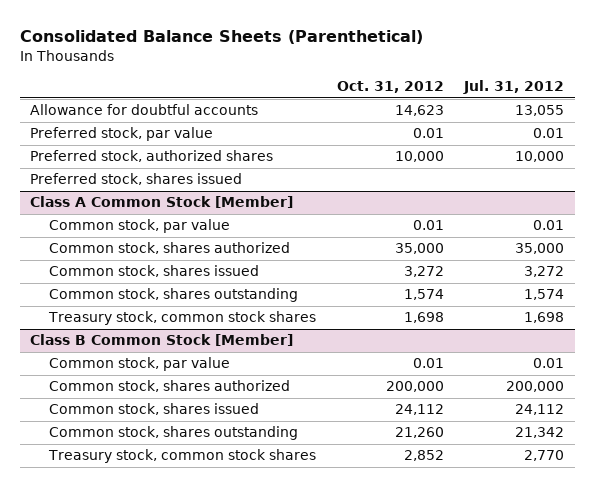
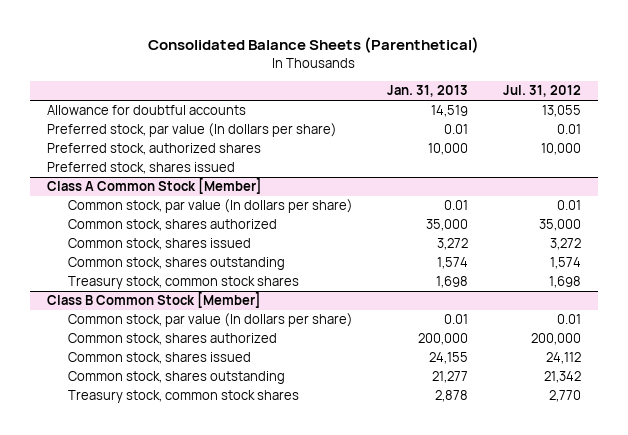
- | Oct. 31, 2012 | Jul. 31, 2012
+ | Jan. 31, 2013 | Jul. 31, 2012
- Preferred stock, par value | 0.01 | 0.01
+ Preferred stock, par value (In dollars per share) | 0.01 | 0.01
@ Class A Common Stock [Member]
- Common stock, par value | 0.01 | 0.01
+ Common stock, par value (In dollars per share) | 0.01 | 0.01
@ Class B Common Stock [Member]
- Common stock, par value | 0.01 | 0.01
+ Common stock, par value (In dollars per share) | 0.01 | 0.01

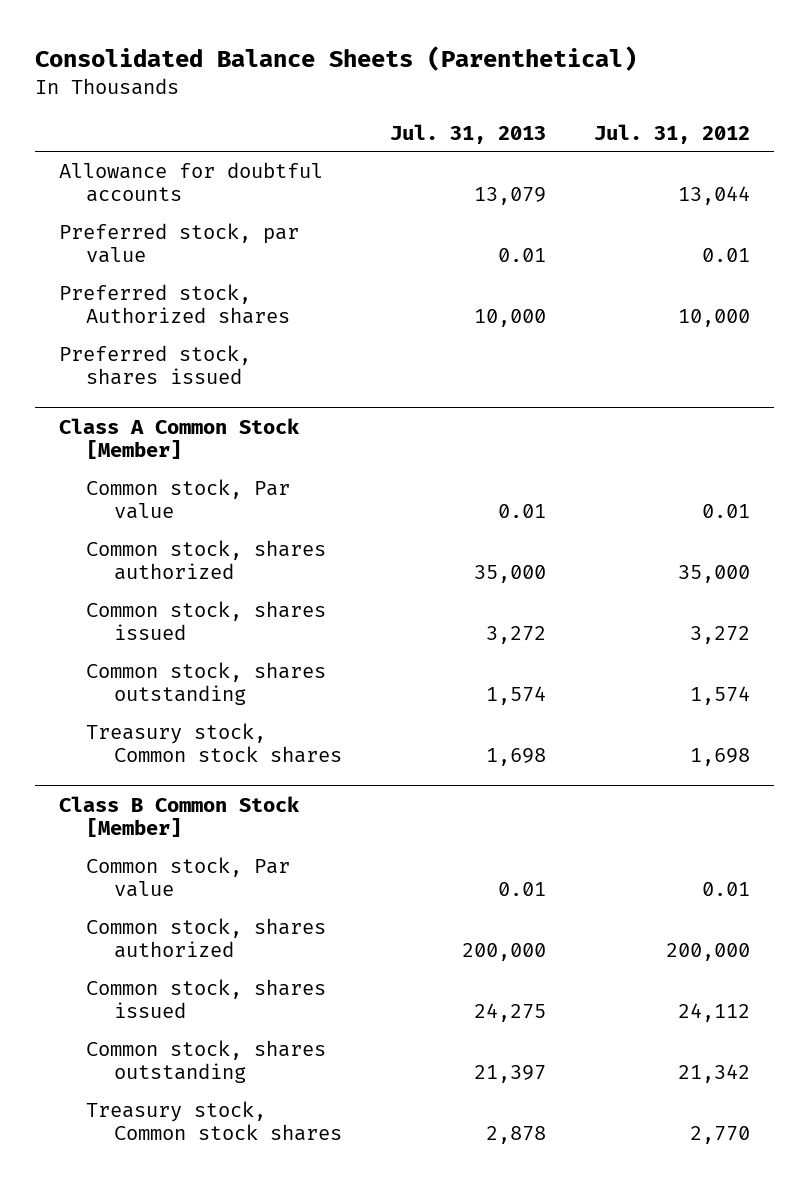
- | Jan. 31, 2013 | Jul. 31, 2012
+ | Jul. 31, 2013 | Jul. 31, 2012
- Allowance for doubtful accounts | 14,519 | 13,055
- Preferred stock, par value (In dollars per share) | 0.01 | 0.01
- Preferred stock, authorized shares | 10,000 | 10,000
+ Allowance for doubtful accounts | 13,079 | 13,044
+ Preferred stock, par value | 0.01 | 0.01
+ Preferred stock, Authorized shares | 10,000 | 10,000
@ Class A Common Stock [Member]
- Common stock, par value (In dollars per share) | 0.01 | 0.01
+ Common stock, Par value | 0.01 | 0.01
- Treasury stock, common stock shares | 1,698 | 1,698
+ Treasury stock, Common stock shares | 1,698 | 1,698
@ Class B Common Stock [Member]
- Common stock, par value (In dollars per share) | 0.01 | 0.01
+ Common stock, Par value | 0.01 | 0.01
- Treasury stock, common stock shares | 2,878 | 2,770
+ Treasury stock, Common stock shares | 2,878 | 2,770

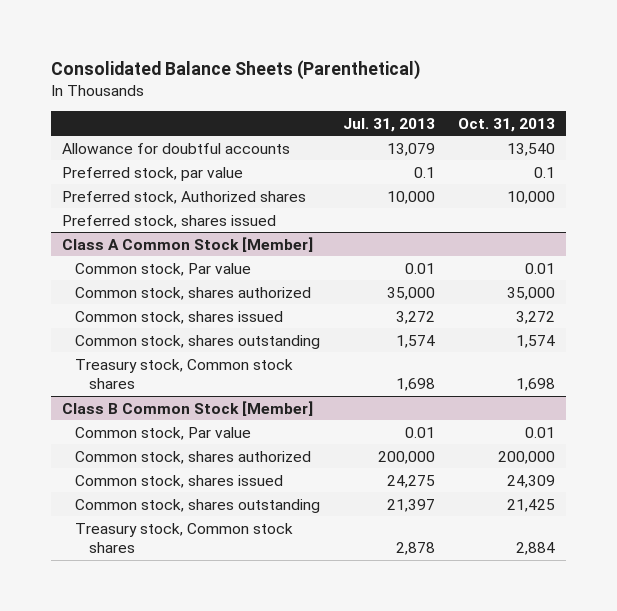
- | Jul. 31, 2013 | Jul. 31, 2012
+ | Jul. 31, 2013 | Oct. 31, 2013
- Preferred stock, par value | 0.01 | 0.01
+ Preferred stock, par value | 0.1 | 0.1

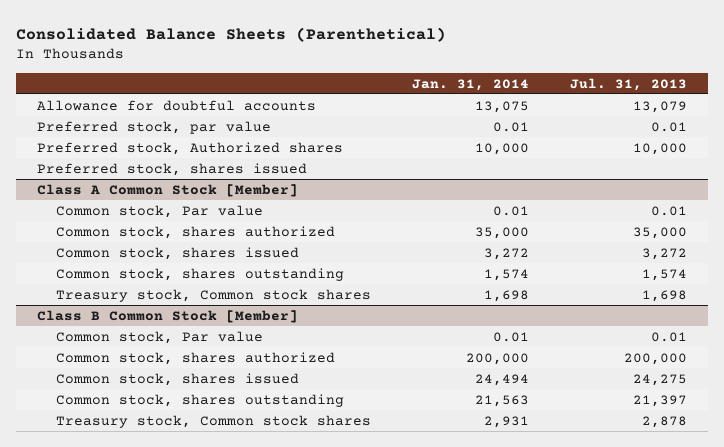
- | Jul. 31, 2013 | Oct. 31, 2013
+ | Jan. 31, 2014 | Jul. 31, 2013
- Preferred stock, par value | 0.1 | 0.1
+ Preferred stock, par value | 0.01 | 0.01

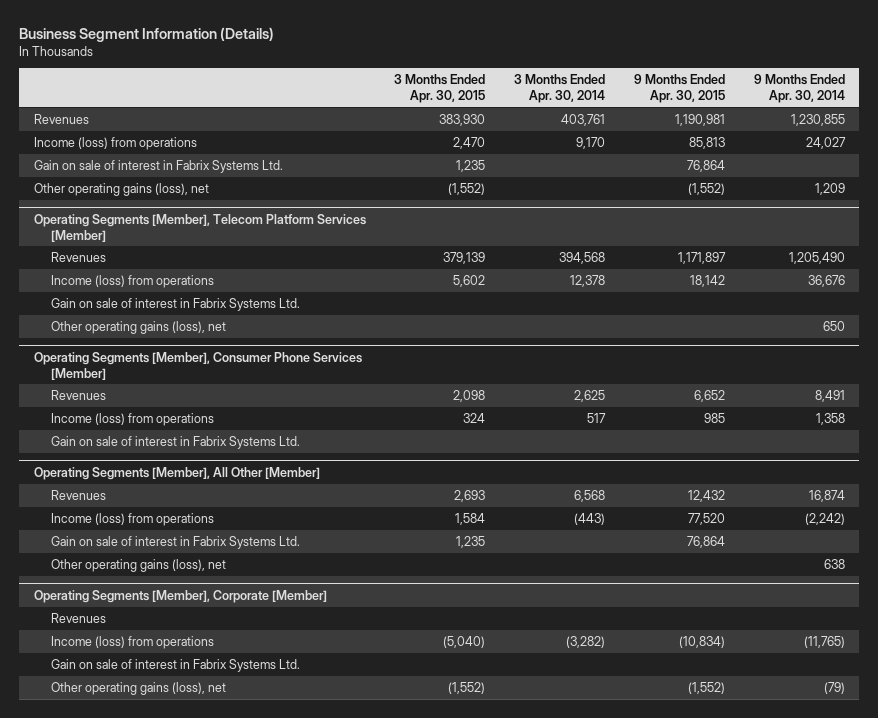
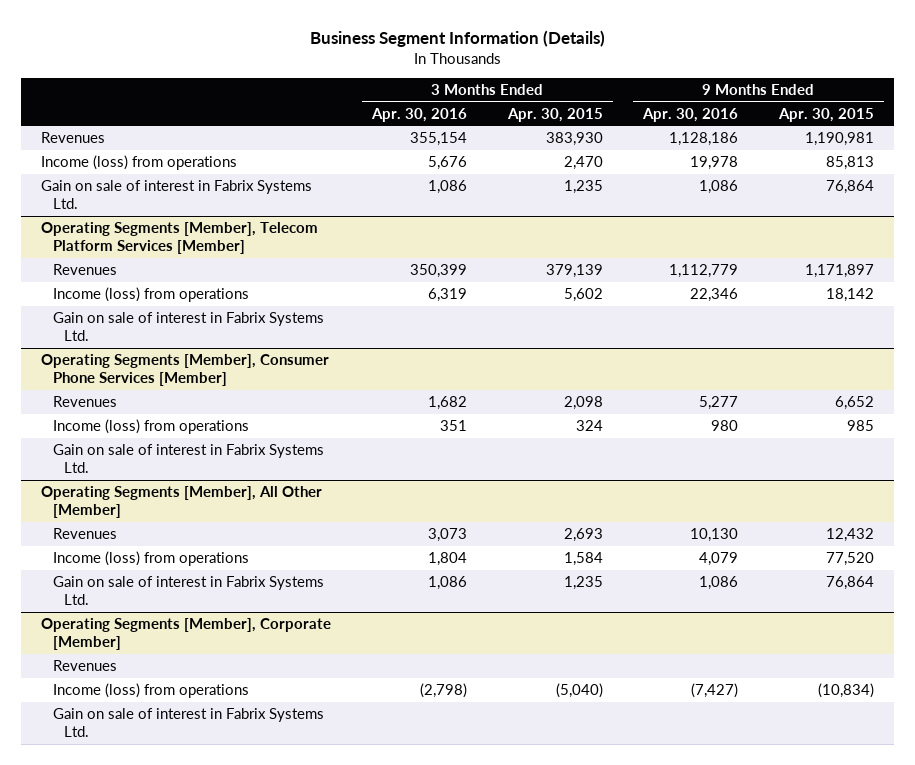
- | 3 Months Ended Apr. 30, 2015 | 3 Months Ended Apr. 30, 2014 | 9 Months Ended Apr. 30, 2015 | 9 Months Ended Apr. 30, 2014
+ | 3 Months Ended Apr. 30, 2016 | 3 Months Ended Apr. 30, 2015 | 9 Months Ended Apr. 30, 2016 | 9 Months Ended Apr. 30, 2015
- Other operating gains (loss), net | (1,552) | | (1,552) | 1,209
@ Operating Segments [Member], Telecom Platform Services [Member]
- Other operating gains (loss), net | | | | 650
@ Operating Segments [Member], All Other [Member]
- Other operating gains (loss), net | | | | 638
@ Operating Segments [Member], Corporate [Member]
- Other operating gains (loss), net | (1,552) | | (1,552) | (79)

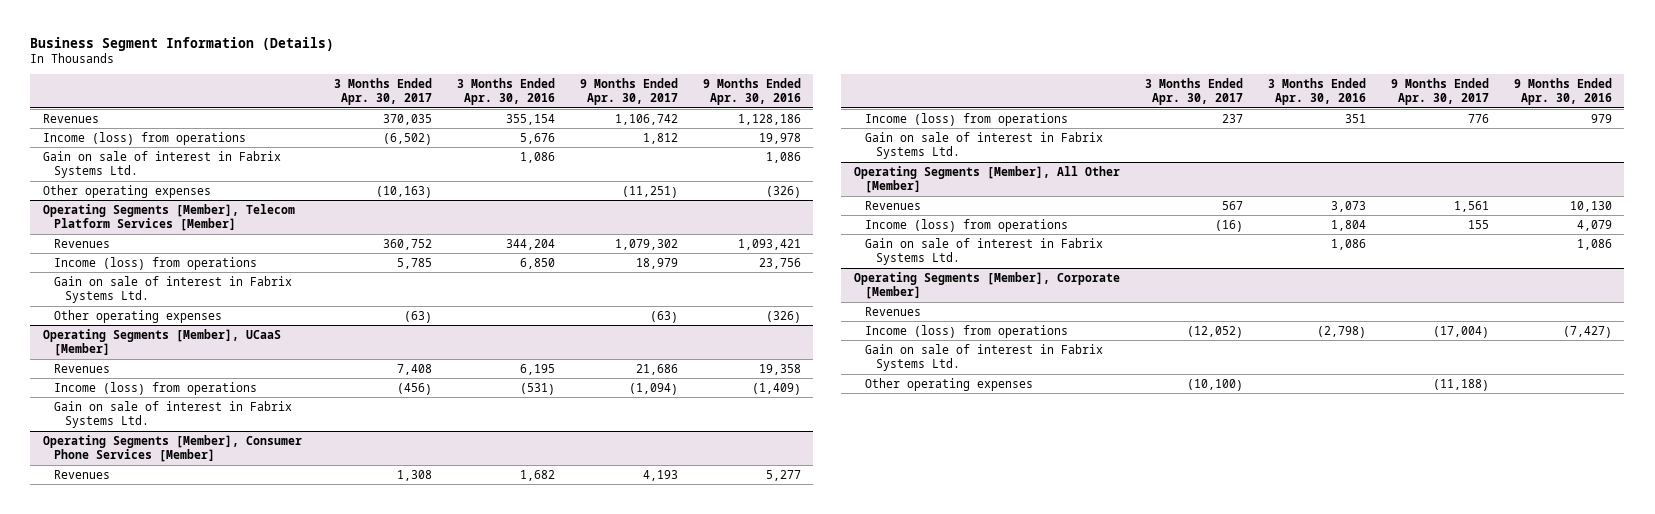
- | 3 Months Ended Apr. 30, 2016 | 3 Months Ended Apr. 30, 2015 | 9 Months Ended Apr. 30, 2016 | 9 Months Ended Apr. 30, 2015
+ | 3 Months Ended Apr. 30, 2017 | 3 Months Ended Apr. 30, 2016 | 9 Months Ended Apr. 30, 2017 | 9 Months Ended Apr. 30, 2016
+ Other operating expenses | (10,163) | | (11,251) | (326)
@ Operating Segments [Member], Telecom Platform Services [Member]
- Revenues | 350,399 | 379,139 | 1,112,779 | 1,171,897
- Income (loss) from operations | 6,319 | 5,602 | 22,346 | 18,142
+ Revenues | 360,752 | 344,204 | 1,079,302 | 1,093,421
+ Income (loss) from operations | 5,785 | 6,850 | 18,979 | 23,756
+ Other operating expenses | (63) | | (63) | (326)
+ Operating Segments [Member], UCaaS [Member]
+ Revenues | 7,408 | 6,195 | 21,686 | 19,358
+ Income (loss) from operations | (456) | (531) | (1,094) | (1,409)
+ Gain on sale of interest in Fabrix Systems Ltd.
@ Operating Segments [Member], Consumer Phone Services [Member]
- Income (loss) from operations | 351 | 324 | 980 | 985
+ Income (loss) from operations | 237 | 351 | 776 | 979
@ Operating Segments [Member], Corporate [Member]
+ Other operating expenses | (10,100) | | (11,188) |

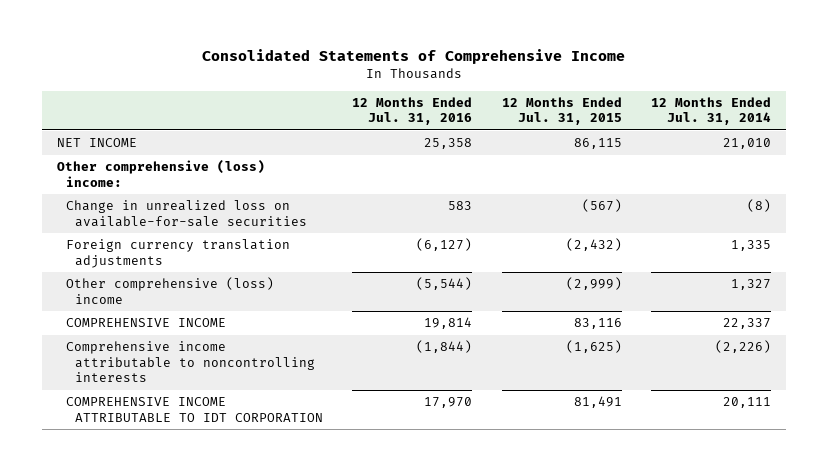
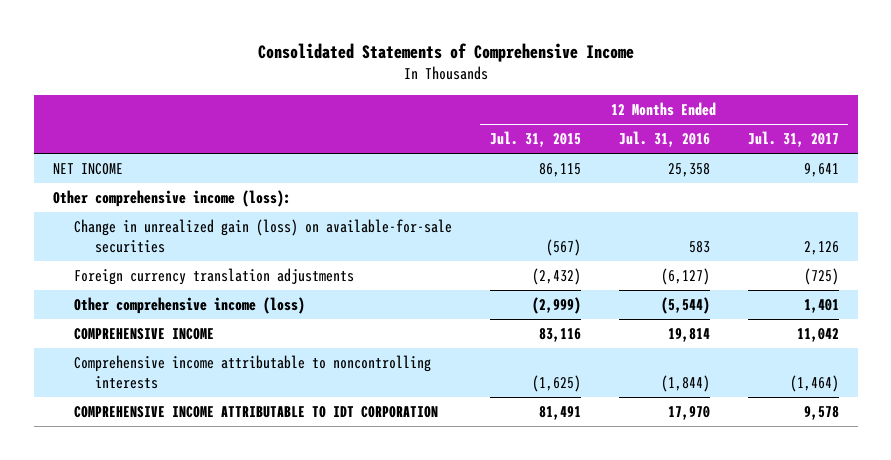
- | 12 Months Ended Jul. 31, 2016 | 12 Months Ended Jul. 31, 2015 | 12 Months Ended Jul. 31, 2014
+ | 12 Months Ended Jul. 31, 2015 | 12 Months Ended Jul. 31, 2016 | 12 Months Ended Jul. 31, 2017
- Other comprehensive (loss) income:
- Change in unrealized loss on available-for-sale securities | 583 | (567) | (8)
+ Other comprehensive income (loss):
+ Change in unrealized gain (loss) on available-for-sale securities | (567) | 583 | 2,126
- Other comprehensive (loss) income | (5,544) | (2,999) | 1,327
+ Other comprehensive income (loss) | (2,999) | (5,544) | 1,401

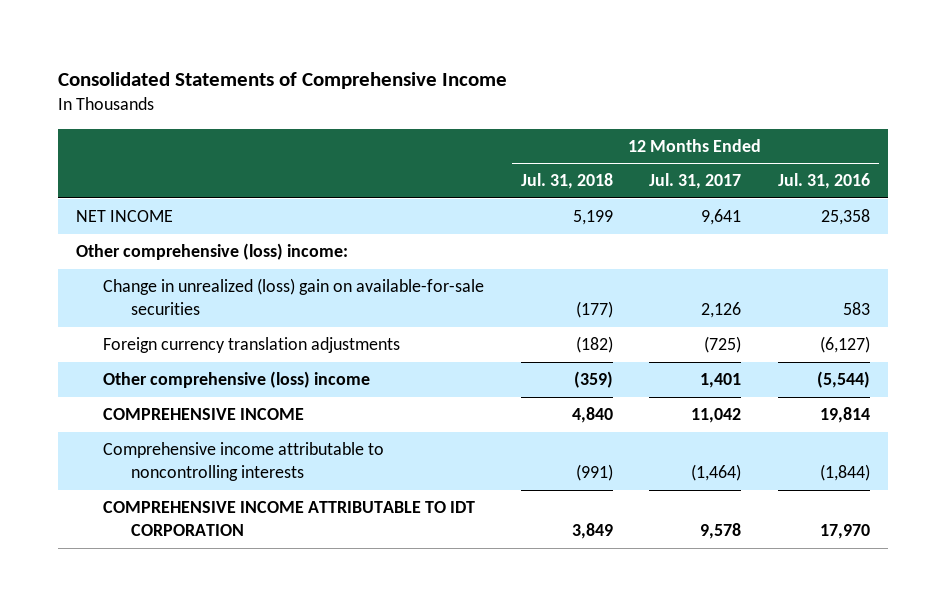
- | 12 Months Ended Jul. 31, 2015 | 12 Months Ended Jul. 31, 2016 | 12 Months Ended Jul. 31, 2017
+ | 12 Months Ended Jul. 31, 2018 | 12 Months Ended Jul. 31, 2017 | 12 Months Ended Jul. 31, 2016
- Other comprehensive income (loss):
- Change in unrealized gain (loss) on available-for-sale securities | (567) | 583 | 2,126
+ Other comprehensive (loss) income:
+ Change in unrealized (loss) gain on available-for-sale securities | (177) | 2,126 | 583
- Other comprehensive income (loss) | (2,999) | (5,544) | 1,401
+ Other comprehensive (loss) income | (359) | 1,401 | (5,544)

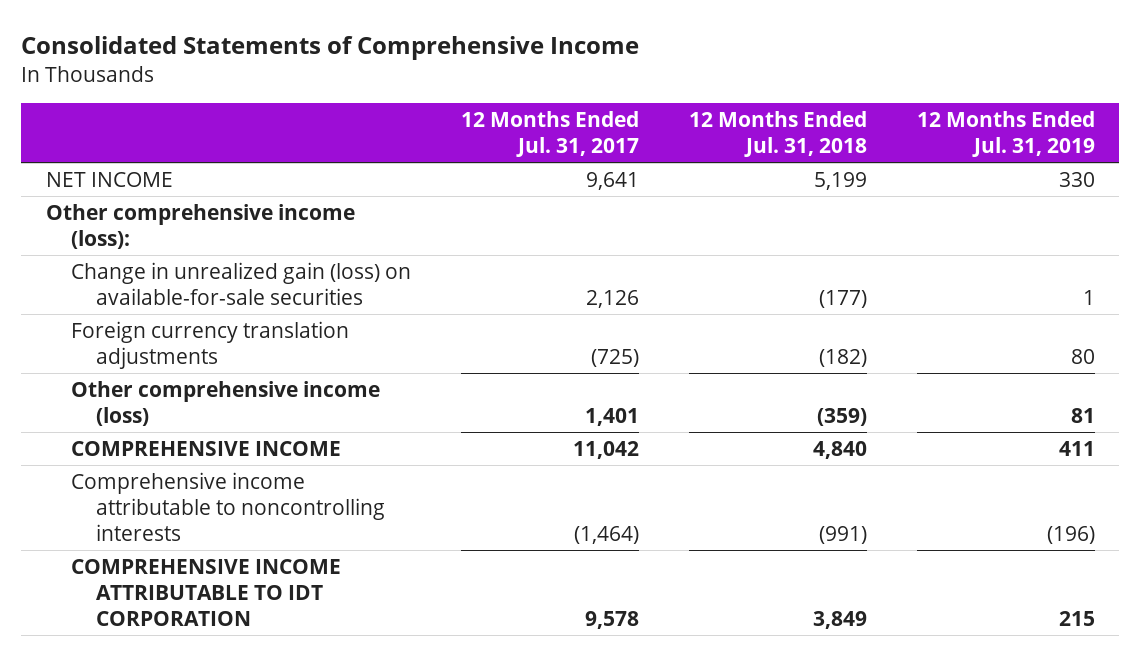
- | 12 Months Ended Jul. 31, 2018 | 12 Months Ended Jul. 31, 2017 | 12 Months Ended Jul. 31, 2016
+ | 12 Months Ended Jul. 31, 2017 | 12 Months Ended Jul. 31, 2018 | 12 Months Ended Jul. 31, 2019
- Other comprehensive (loss) income:
- Change in unrealized (loss) gain on available-for-sale securities | (177) | 2,126 | 583
+ Other comprehensive income (loss):
+ Change in unrealized gain (loss) on available-for-sale securities | 2,126 | (177) | 1
- Other comprehensive (loss) income | (359) | 1,401 | (5,544)
+ Other comprehensive income (loss) | 1,401 | (359) | 81

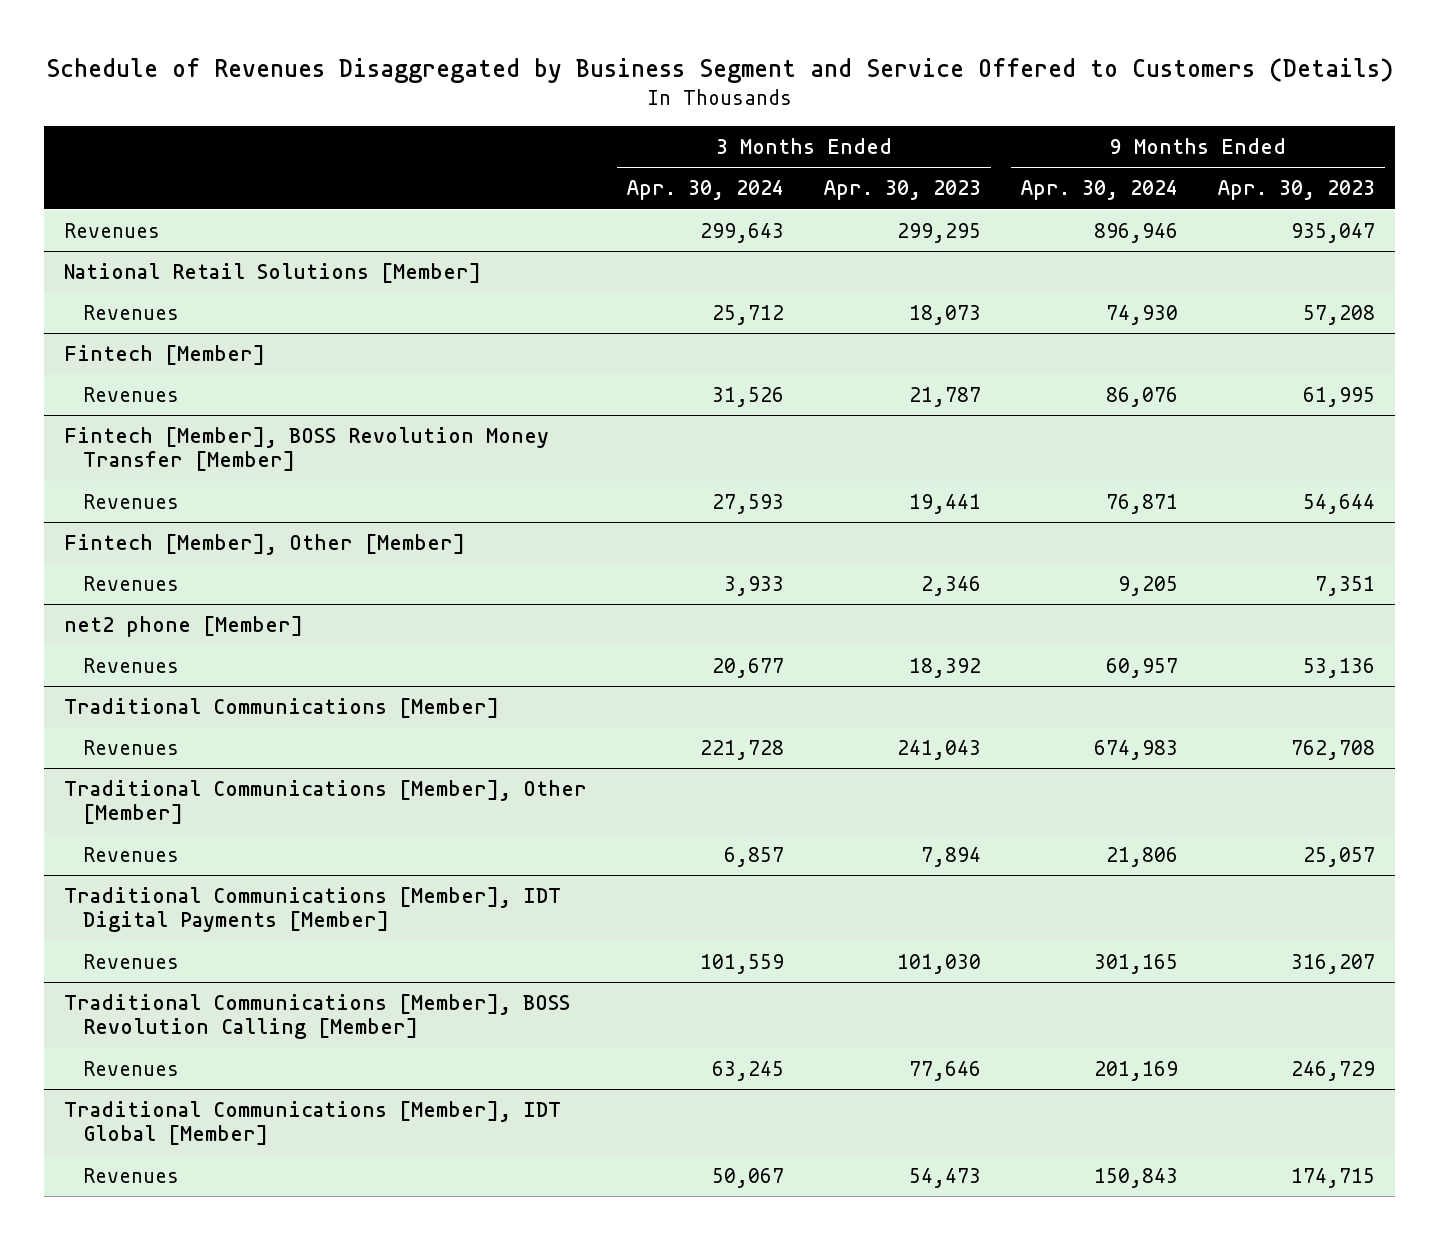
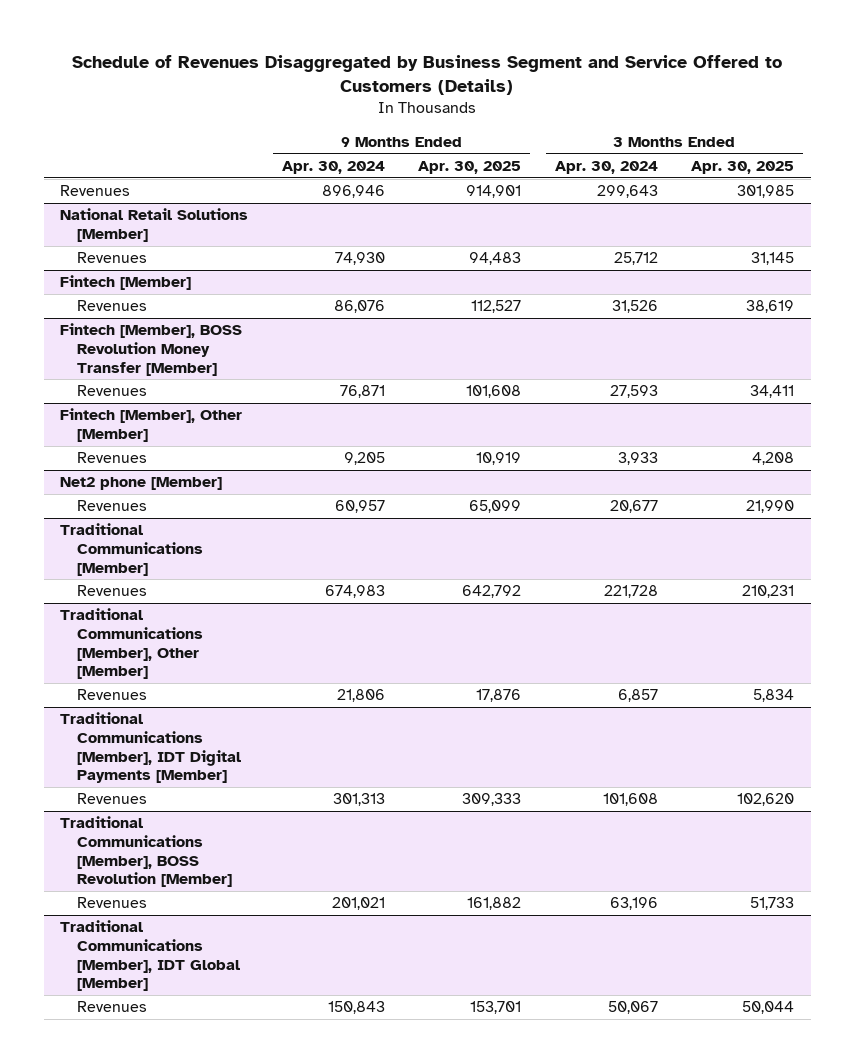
- | 3 Months Ended Apr. 30, 2024 | 3 Months Ended Apr. 30, 2023 | 9 Months Ended Apr. 30, 2024 | 9 Months Ended Apr. 30, 2023
+ | 9 Months Ended Apr. 30, 2024 | 9 Months Ended Apr. 30, 2025 | 3 Months Ended Apr. 30, 2024 | 3 Months Ended Apr. 30, 2025
- net2 phone [Member]
+ Net2 phone [Member]
@ Traditional Communications [Member], IDT Digital Payments [Member]
- Revenues | 101,559 | 101,030 | 301,165 | 316,207
- Traditional Communications [Member], BOSS Revolution Calling [Member]
- Revenues | 63,245 | 77,646 | 201,169 | 246,729
@ Traditional Communications [Member], IDT Digital Payments [Member]
+ Revenues | 301,313 | 309,333 | 101,608 | 102,620
+ Traditional Communications [Member], BOSS Revolution [Member]
+ Revenues | 201,021 | 161,882 | 63,196 | 51,733

